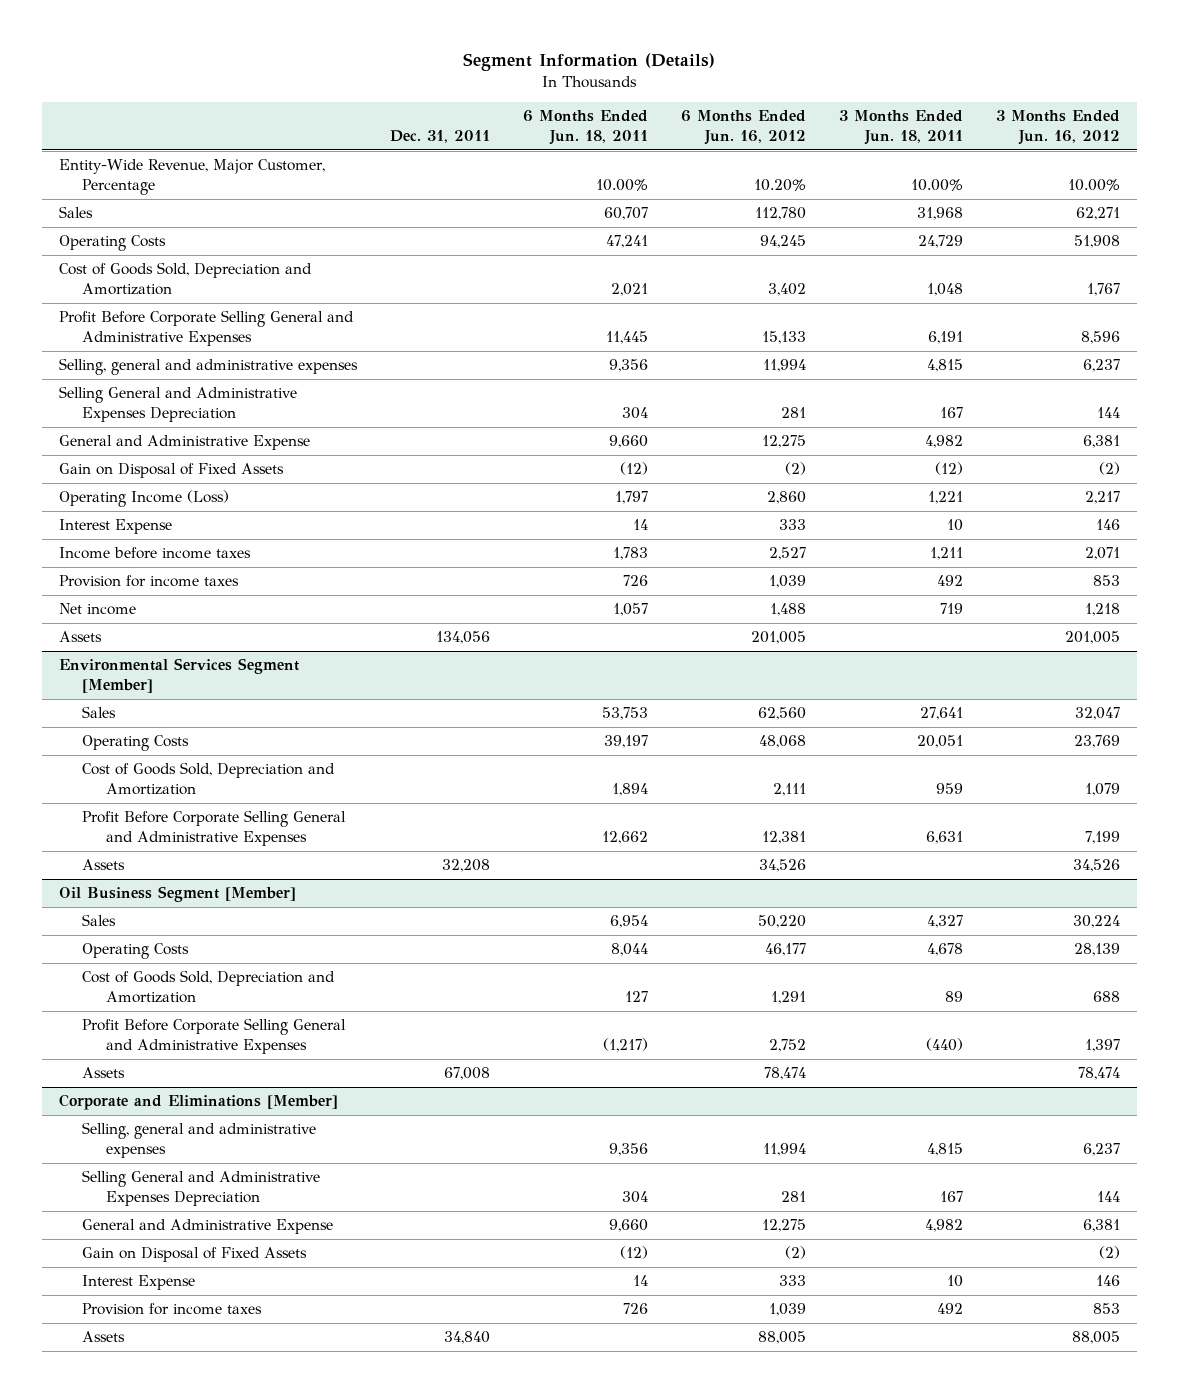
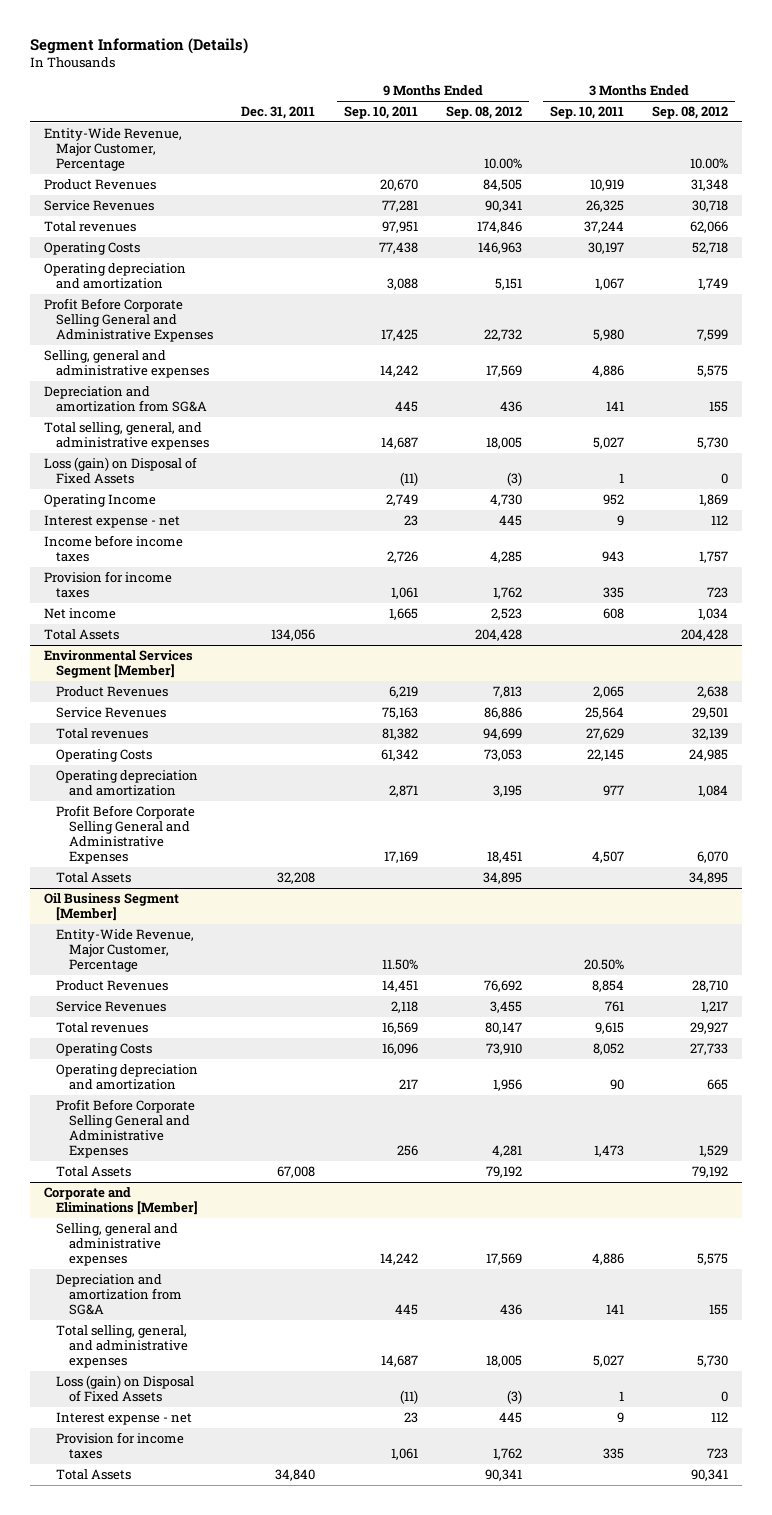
- | Dec. 31, 2011 | 6 Months Ended Jun. 18, 2011 | 6 Months Ended Jun. 16, 2012 | 3 Months Ended Jun. 18, 2011 | 3 Months Ended Jun. 16, 2012
+ | Dec. 31, 2011 | 9 Months Ended Sep. 10, 2011 | 9 Months Ended Sep. 08, 2012 | 3 Months Ended Sep. 10, 2011 | 3 Months Ended Sep. 08, 2012
- Sales | | 60,707 | 112,780 | 31,968 | 62,271
+ Product Revenues | | 20,670 | 84,505 | 10,919 | 31,348
+ Service Revenues | | 77,281 | 90,341 | 26,325 | 30,718
+ Total revenues | | 97,951 | 174,846 | 37,244 | 62,066
- Cost of Goods Sold, Depreciation and Amortization | | 2,021 | 3,402 | 1,048 | 1,767
+ Operating depreciation and amortization | | 3,088 | 5,151 | 1,067 | 1,749
- Selling General and Administrative Expenses Depreciation | | 304 | 281 | 167 | 144
- General and Administrative Expense | | 9,660 | 12,275 | 4,982 | 6,381
- Gain on Disposal of Fixed Assets | | (12) | (2) | (12) | (2)
- Operating Income (Loss) | | 1,797 | 2,860 | 1,221 | 2,217
- Interest Expense | | 14 | 333 | 10 | 146
+ Depreciation and amortization from SG&A | | 445 | 436 | 141 | 155
+ Total selling, general, and administrative expenses | | 14,687 | 18,005 | 5,027 | 5,730
+ Loss (gain) on Disposal of Fixed Assets | | (11) | (3) | 1 | 0
+ Operating Income | | 2,749 | 4,730 | 952 | 1,869
+ Interest expense - net | | 23 | 445 | 9 | 112
- Assets | 134,056 | | 201,005 | | 201,005
+ Total Assets | 134,056 | | 204,428 | | 204,428
@ Environmental Services Segment [Member]
- Sales | | 53,753 | 62,560 | 27,641 | 32,047
+ Product Revenues | | 6,219 | 7,813 | 2,065 | 2,638
+ Service Revenues | | 75,163 | 86,886 | 25,564 | 29,501
+ Total revenues | | 81,382 | 94,699 | 27,629 | 32,139
- Cost of Goods Sold, Depreciation and Amortization | | 1,894 | 2,111 | 959 | 1,079
+ Operating depreciation and amortization | | 2,871 | 3,195 | 977 | 1,084
- Assets | 32,208 | | 34,526 | | 34,526
+ Total Assets | 32,208 | | 34,895 | | 34,895
@ Oil Business Segment [Member]
- Sales | | 6,954 | 50,220 | 4,327 | 30,224
+ Entity-Wide Revenue, Major Customer, Percentage | | 11.50% | | 20.50% |
+ Product Revenues | | 14,451 | 76,692 | 8,854 | 28,710
+ Service Revenues | | 2,118 | 3,455 | 761 | 1,217
+ Total revenues | | 16,569 | 80,147 | 9,615 | 29,927
- Cost of Goods Sold, Depreciation and Amortization | | 127 | 1,291 | 89 | 688
+ Operating depreciation and amortization | | 217 | 1,956 | 90 | 665
- Assets | 67,008 | | 78,474 | | 78,474
+ Total Assets | 67,008 | | 79,192 | | 79,192
@ Corporate and Eliminations [Member]
- Selling General and Administrative Expenses Depreciation | | 304 | 281 | 167 | 144
- General and Administrative Expense | | 9,660 | 12,275 | 4,982 | 6,381
- Gain on Disposal of Fixed Assets | | (12) | (2) | | (2)
- Interest Expense | | 14 | 333 | 10 | 146
+ Depreciation and amortization from SG&A | | 445 | 436 | 141 | 155
+ Total selling, general, and administrative expenses | | 14,687 | 18,005 | 5,027 | 5,730
+ Loss (gain) on Disposal of Fixed Assets | | (11) | (3) | 1 | 0
+ Interest expense - net | | 23 | 445 | 9 | 112
- Assets | 34,840 | | 88,005 | | 88,005
+ Total Assets | 34,840 | | 90,341 | | 90,341

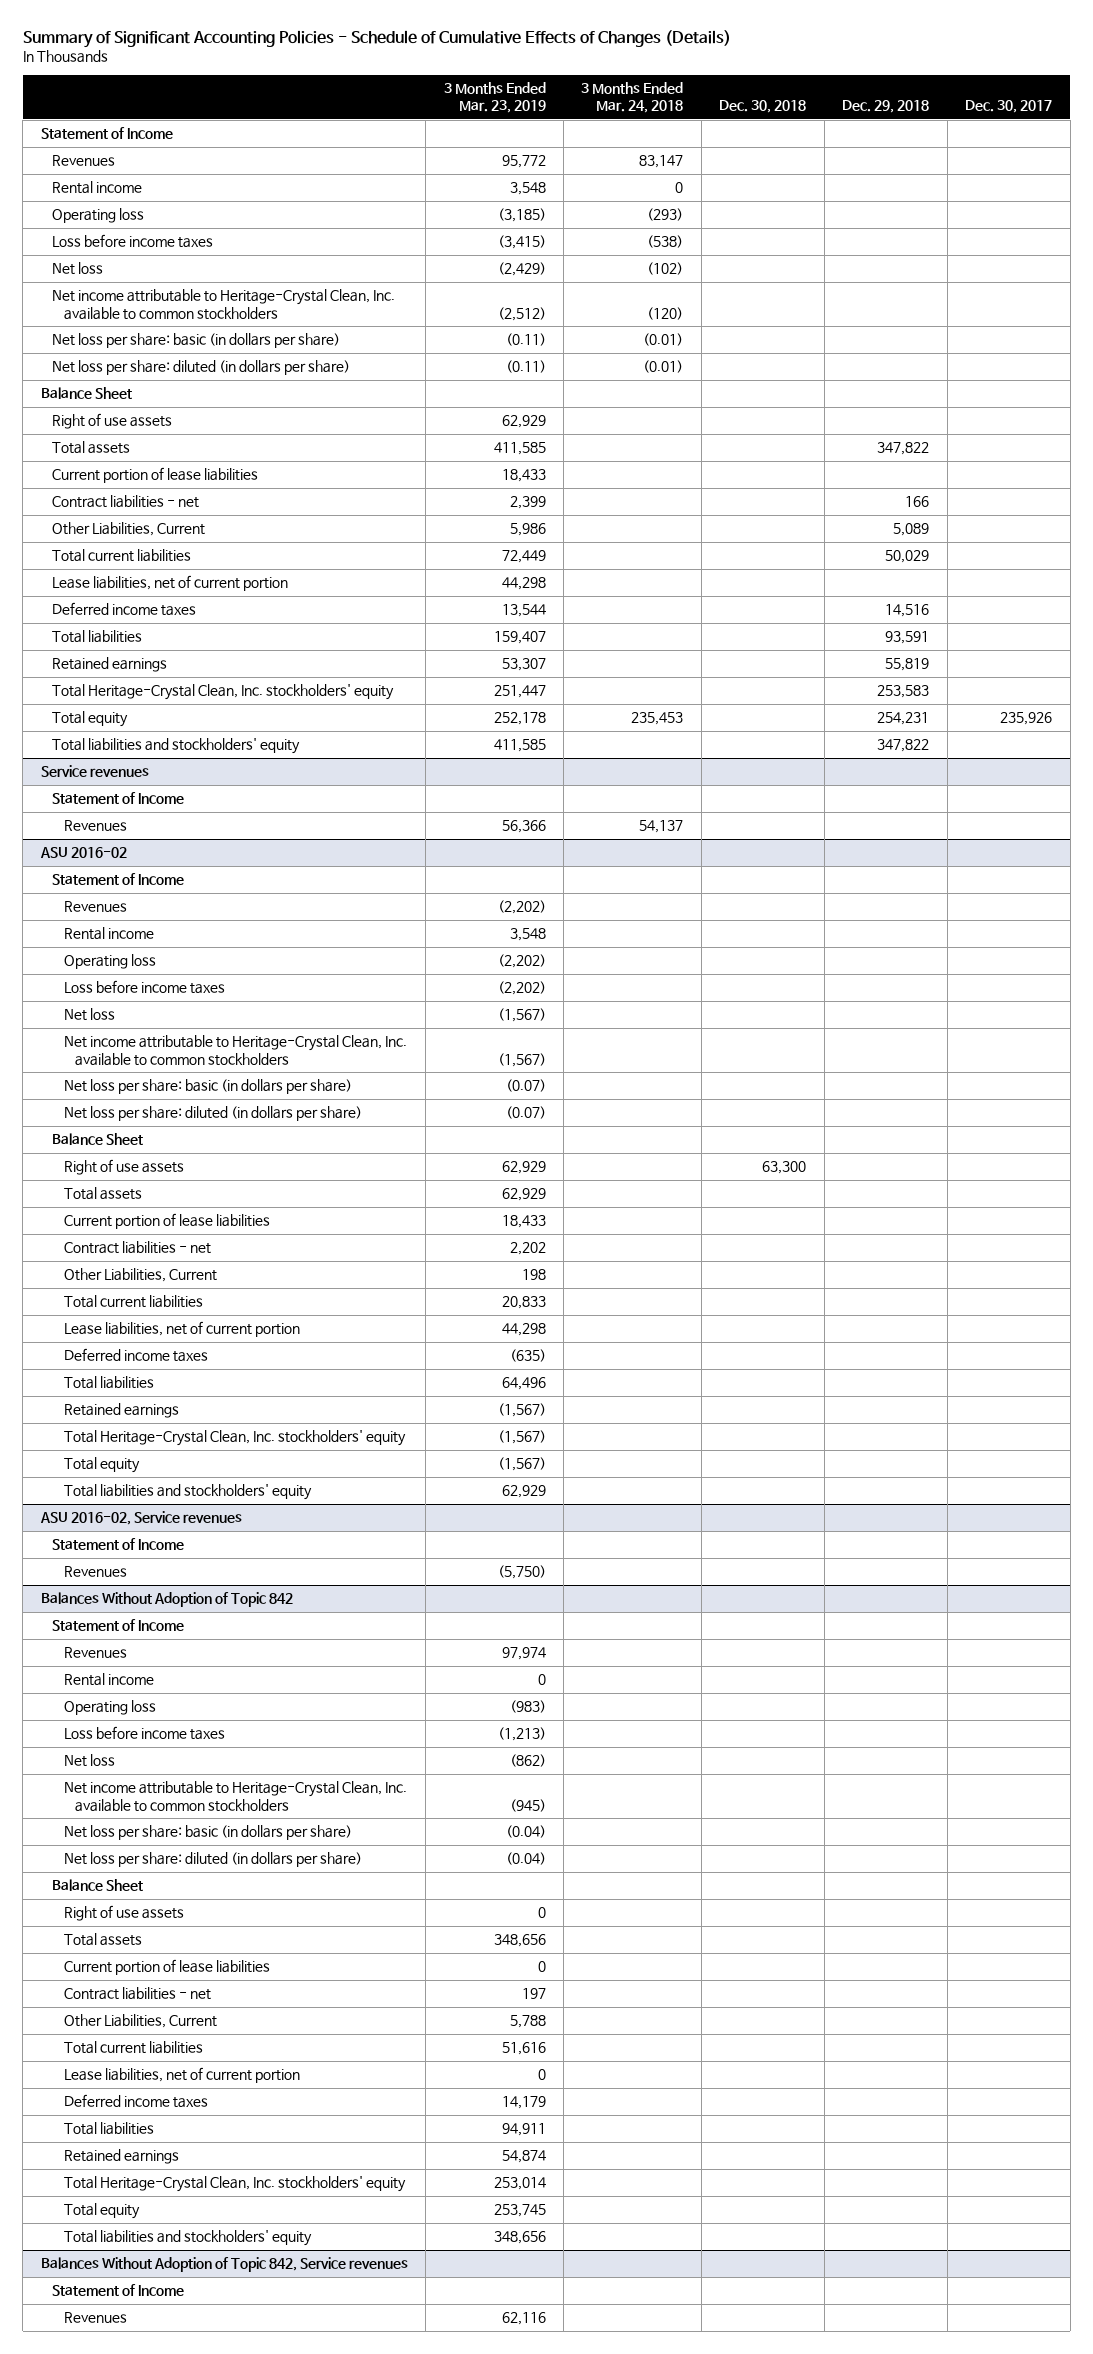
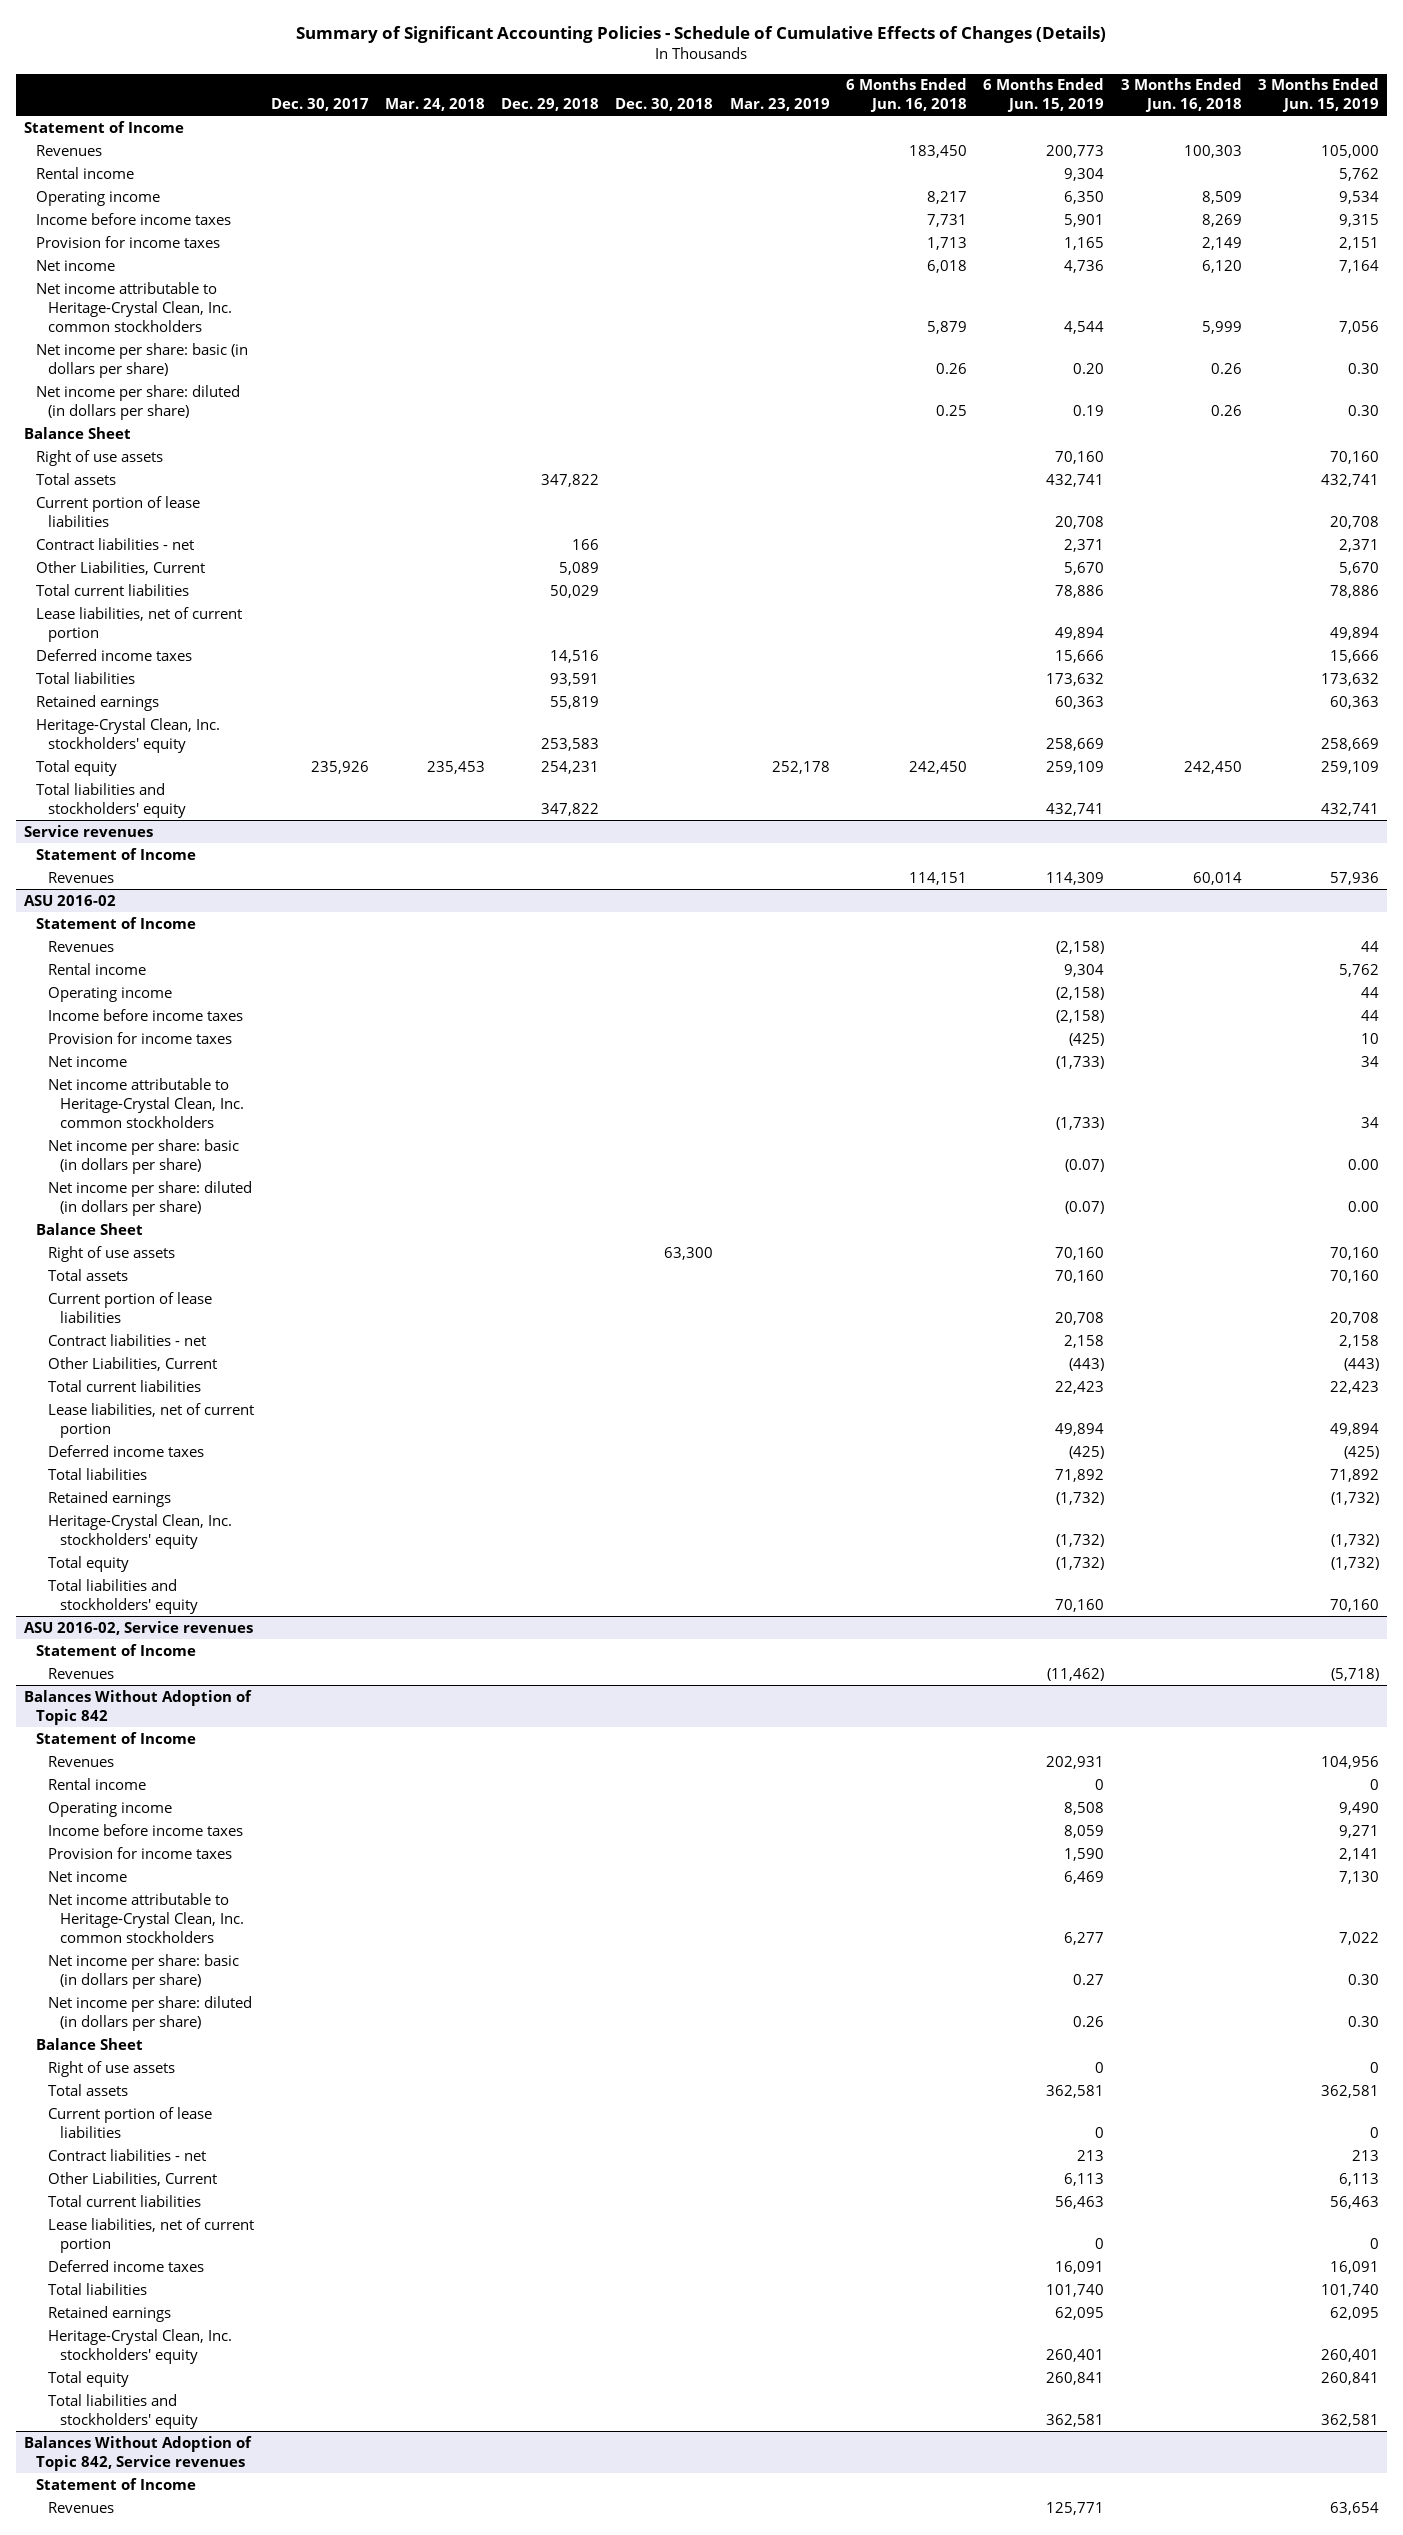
- | 3 Months Ended Mar. 23, 2019 | 3 Months Ended Mar. 24, 2018 | Dec. 30, 2018 | Dec. 29, 2018 | Dec. 30, 2017
+ | Dec. 30, 2017 | Mar. 24, 2018 | Dec. 29, 2018 | Dec. 30, 2018 | Mar. 23, 2019 | 6 Months Ended Jun. 16, 2018 | 6 Months Ended Jun. 15, 2019 | 3 Months Ended Jun. 16, 2018 | 3 Months Ended Jun. 15, 2019
- Operating loss | (3,185) | (293) | | |
- Loss before income taxes | (3,415) | (538) | | |
- Net loss | (2,429) | (102) | | |
- Net income attributable to Heritage-Crystal Clean, Inc. available to common stockholders | (2,512) | (120) | | |
- Net loss per share: basic (in dollars per share) | (0.11) | (0.01) | | |
- Net loss per share: diluted (in dollars per share) | (0.11) | (0.01) | | |
+ Operating income | | | | | | 8,217 | 6,350 | 8,509 | 9,534
+ Income before income taxes | | | | | | 7,731 | 5,901 | 8,269 | 9,315
+ Provision for income taxes | | | | | | 1,713 | 1,165 | 2,149 | 2,151
+ Net income | | | | | | 6,018 | 4,736 | 6,120 | 7,164
+ Net income attributable to Heritage-Crystal Clean, Inc. common stockholders | | | | | | 5,879 | 4,544 | 5,999 | 7,056
+ Net income per share: basic (in dollars per share) | | | | | | 0.26 | 0.20 | 0.26 | 0.30
+ Net income per share: diluted (in dollars per share) | | | | | | 0.25 | 0.19 | 0.26 | 0.30
- Total Heritage-Crystal Clean, Inc. stockholders' equity | 251,447 | | | 253,583 |
+ Heritage-Crystal Clean, Inc. stockholders' equity | | | 253,583 | | | | 258,669 | | 258,669
@ ASU 2016-02
- Operating loss | (2,202) | | | |
- Loss before income taxes | (2,202) | | | |
- Net loss | (1,567) | | | |
- Net income attributable to Heritage-Crystal Clean, Inc. available to common stockholders | (1,567) | | | |
- Net loss per share: basic (in dollars per share) | (0.07) | | | |
- Net loss per share: diluted (in dollars per share) | (0.07) | | | |
+ Operating income | | | | | | | (2,158) | | 44
+ Income before income taxes | | | | | | | (2,158) | | 44
+ Provision for income taxes | | | | | | | (425) | | 10
+ Net income | | | | | | | (1,733) | | 34
+ Net income attributable to Heritage-Crystal Clean, Inc. common stockholders | | | | | | | (1,733) | | 34
+ Net income per share: basic (in dollars per share) | | | | | | | (0.07) | | 0.00
+ Net income per share: diluted (in dollars per share) | | | | | | | (0.07) | | 0.00
- Total Heritage-Crystal Clean, Inc. stockholders' equity | (1,567) | | | |
+ Heritage-Crystal Clean, Inc. stockholders' equity | | | | | | | (1,732) | | (1,732)
@ Balances Without Adoption of Topic 842
- Operating loss | (983) | | | |
- Loss before income taxes | (1,213) | | | |
- Net loss | (862) | | | |
- Net income attributable to Heritage-Crystal Clean, Inc. available to common stockholders | (945) | | | |
- Net loss per share: basic (in dollars per share) | (0.04) | | | |
- Net loss per share: diluted (in dollars per share) | (0.04) | | | |
+ Operating income | | | | | | | 8,508 | | 9,490
+ Income before income taxes | | | | | | | 8,059 | | 9,271
+ Provision for income taxes | | | | | | | 1,590 | | 2,141
+ Net income | | | | | | | 6,469 | | 7,130
+ Net income attributable to Heritage-Crystal Clean, Inc. common stockholders | | | | | | | 6,277 | | 7,022
+ Net income per share: basic (in dollars per share) | | | | | | | 0.27 | | 0.30
+ Net income per share: diluted (in dollars per share) | | | | | | | 0.26 | | 0.30
- Total Heritage-Crystal Clean, Inc. stockholders' equity | 253,014 | | | |
+ Heritage-Crystal Clean, Inc. stockholders' equity | | | | | | | 260,401 | | 260,401

